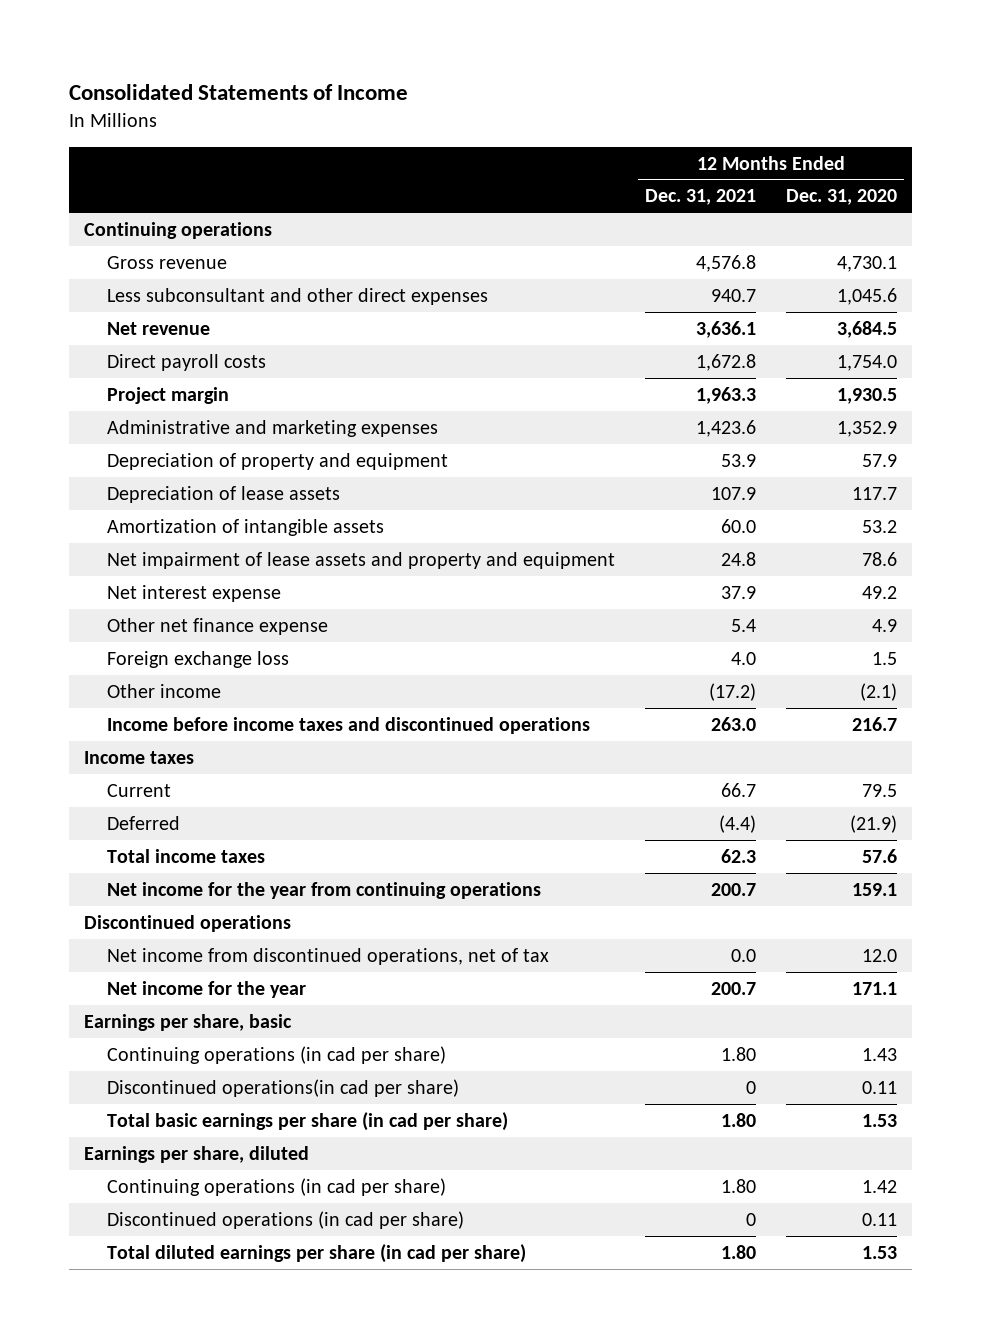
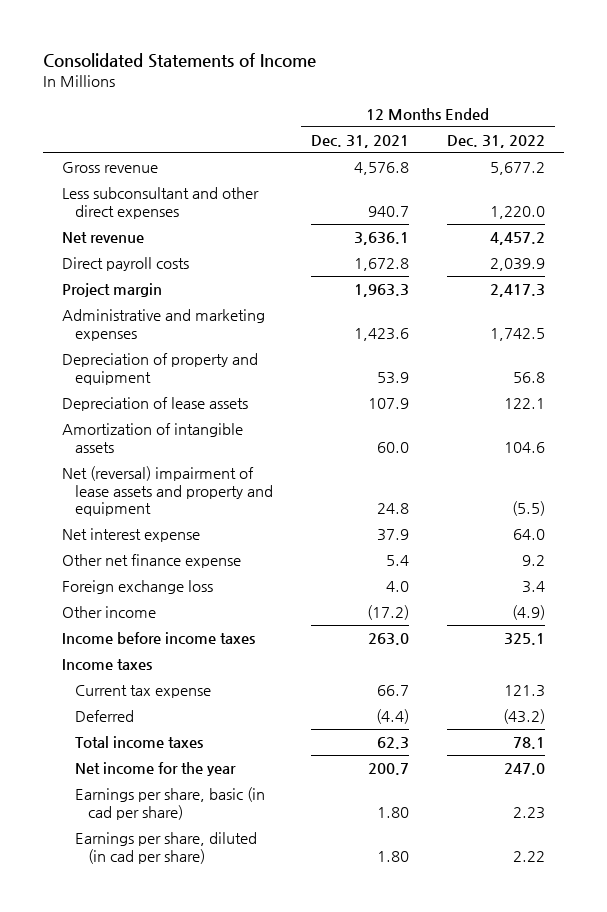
- | 12 Months Ended Dec. 31, 2021 | 12 Months Ended Dec. 31, 2020
+ | 12 Months Ended Dec. 31, 2021 | 12 Months Ended Dec. 31, 2022
- Continuing operations
- Net impairment of lease assets and property and equipment | 24.8 | 78.6
+ Net (reversal) impairment of lease assets and property and equipment | 24.8 | (5.5)
- Income before income taxes and discontinued operations | 263.0 | 216.7
+ Income before income taxes | 263.0 | 325.1
- Current | 66.7 | 79.5
+ Current tax expense | 66.7 | 121.3
- Net income for the year from continuing operations | 200.7 | 159.1
- Discontinued operations
- Net income from discontinued operations, net of tax | 0.0 | 12.0
- Earnings per share, basic
- Continuing operations (in cad per share) | 1.80 | 1.43
- Discontinued operations(in cad per share) | 0 | 0.11
- Total basic earnings per share (in cad per share) | 1.80 | 1.53
- Earnings per share, diluted
- Continuing operations (in cad per share) | 1.80 | 1.42
- Discontinued operations (in cad per share) | 0 | 0.11
- Total diluted earnings per share (in cad per share) | 1.80 | 1.53
+ Earnings per share, basic (in cad per share) | 1.80 | 2.23
+ Earnings per share, diluted (in cad per share) | 1.80 | 2.22

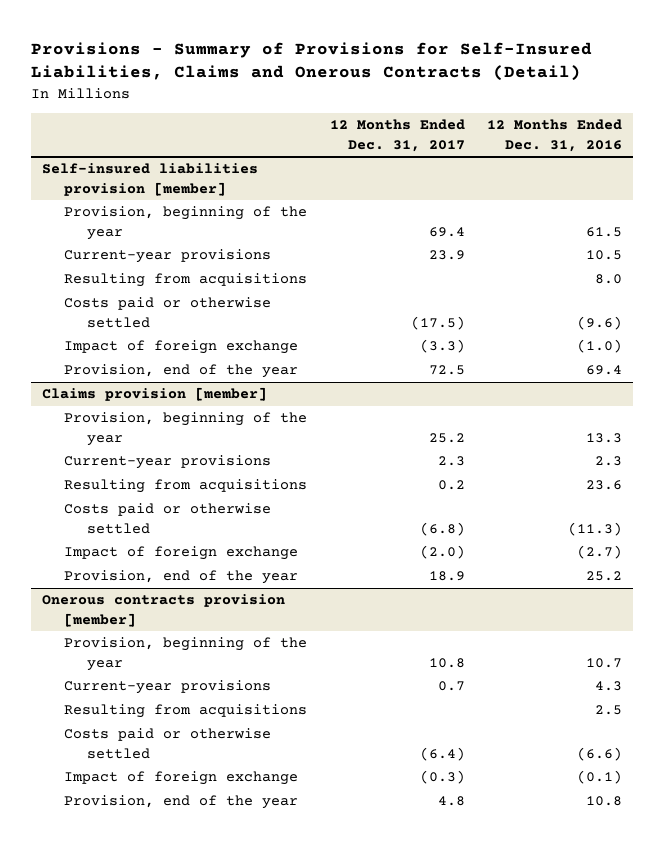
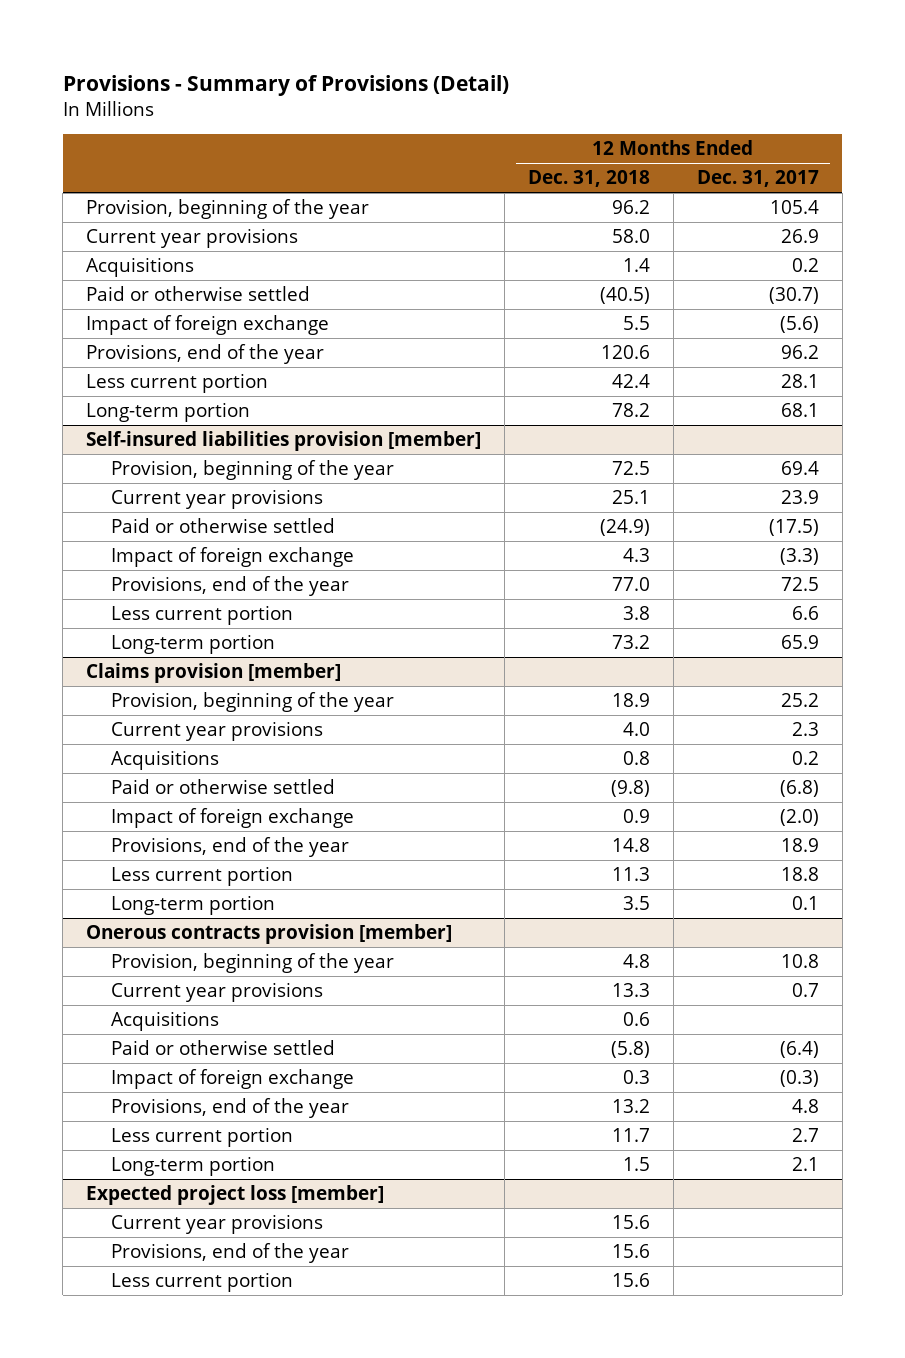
- Provisions - Summary of Provisions for Self-Insured Liabilities, Claims and Onerous Contracts (Detail)
+ Provisions - Summary of Provisions (Detail)
- | 12 Months Ended Dec. 31, 2017 | 12 Months Ended Dec. 31, 2016
+ | 12 Months Ended Dec. 31, 2018 | 12 Months Ended Dec. 31, 2017
+ Provision, beginning of the year | 96.2 | 105.4
+ Current year provisions | 58.0 | 26.9
+ Acquisitions | 1.4 | 0.2
+ Paid or otherwise settled | (40.5) | (30.7)
+ Impact of foreign exchange | 5.5 | (5.6)
+ Provisions, end of the year | 120.6 | 96.2
+ Less current portion | 42.4 | 28.1
+ Long-term portion | 78.2 | 68.1
@ Self-insured liabilities provision [member]
- Current-year provisions | 23.9 | 10.5
- Resulting from acquisitions | | 8.0
- Costs paid or otherwise settled | (17.5) | (9.6)
+ Current year provisions | 25.1 | 23.9
+ Paid or otherwise settled | (24.9) | (17.5)
- Provision, end of the year | 72.5 | 69.4
+ Provisions, end of the year | 77.0 | 72.5
+ Less current portion | 3.8 | 6.6
+ Long-term portion | 73.2 | 65.9
@ Claims provision [member]
- Current-year provisions | 2.3 | 2.3
- Resulting from acquisitions | 0.2 | 23.6
- Costs paid or otherwise settled | (6.8) | (11.3)
+ Current year provisions | 4.0 | 2.3
+ Acquisitions | 0.8 | 0.2
+ Paid or otherwise settled | (9.8) | (6.8)
- Provision, end of the year | 18.9 | 25.2
+ Provisions, end of the year | 14.8 | 18.9
+ Less current portion | 11.3 | 18.8
+ Long-term portion | 3.5 | 0.1
@ Onerous contracts provision [member]
- Current-year provisions | 0.7 | 4.3
- Resulting from acquisitions | | 2.5
- Costs paid or otherwise settled | (6.4) | (6.6)
+ Current year provisions | 13.3 | 0.7
+ Acquisitions | 0.6 |
+ Paid or otherwise settled | (5.8) | (6.4)
- Provision, end of the year | 4.8 | 10.8
+ Provisions, end of the year | 13.2 | 4.8
+ Less current portion | 11.7 | 2.7
+ Long-term portion | 1.5 | 2.1
+ Expected project loss [member]
+ Current year provisions | 15.6 |
+ Provisions, end of the year | 15.6 |
+ Less current portion | 15.6 |

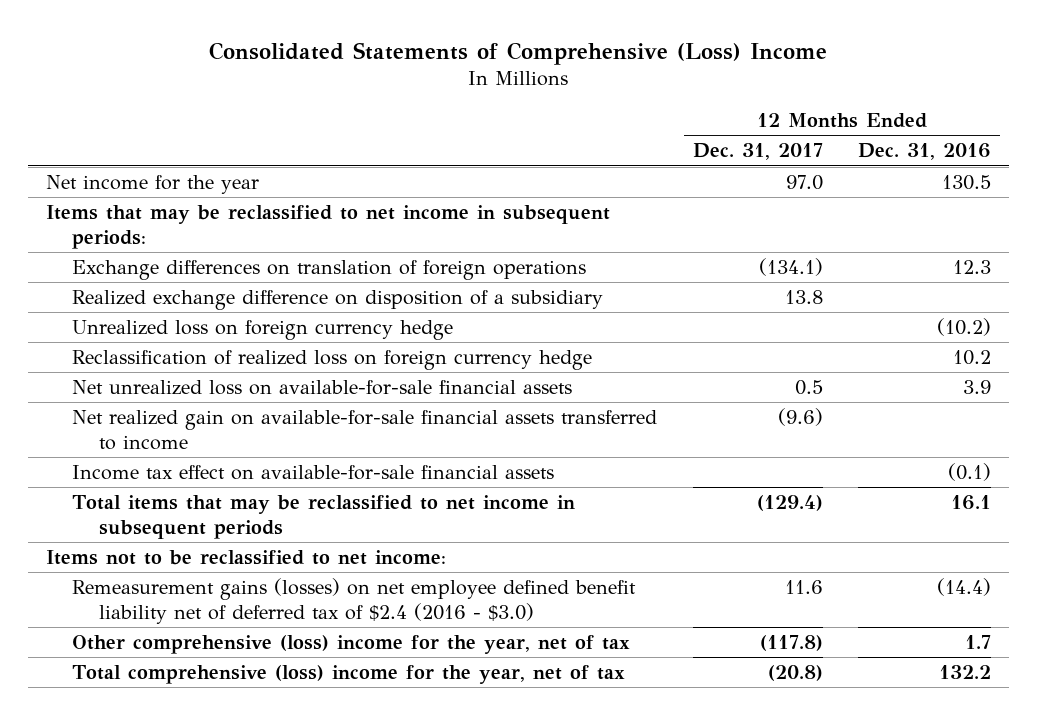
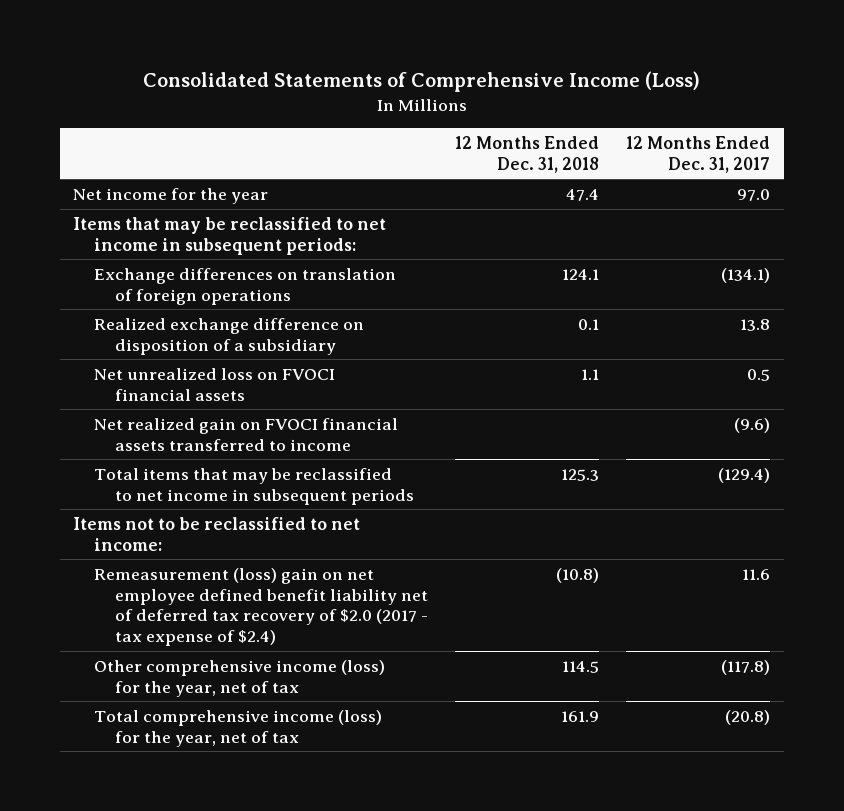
- Consolidated Statements of Comprehensive (Loss) Income
+ Consolidated Statements of Comprehensive Income (Loss)
- | 12 Months Ended Dec. 31, 2017 | 12 Months Ended Dec. 31, 2016
+ | 12 Months Ended Dec. 31, 2018 | 12 Months Ended Dec. 31, 2017
- Unrealized loss on foreign currency hedge | | (10.2)
- Reclassification of realized loss on foreign currency hedge | | 10.2
- Net unrealized loss on available-for-sale financial assets | 0.5 | 3.9
- Net realized gain on available-for-sale financial assets transferred to income | (9.6) |
- Income tax effect on available-for-sale financial assets | | (0.1)
+ Net unrealized loss on FVOCI financial assets | 1.1 | 0.5
+ Net realized gain on FVOCI financial assets transferred to income | | (9.6)
- Remeasurement gains (losses) on net employee defined benefit liability net of deferred tax of $2.4 (2016 - $3.0) | 11.6 | (14.4)
- Other comprehensive (loss) income for the year, net of tax | (117.8) | 1.7
- Total comprehensive (loss) income for the year, net of tax | (20.8) | 132.2
+ Remeasurement (loss) gain on net employee defined benefit liability net of deferred tax recovery of $2.0 (2017 - tax expense of $2.4) | (10.8) | 11.6
+ Other comprehensive income (loss) for the year, net of tax | 114.5 | (117.8)
+ Total comprehensive income (loss) for the year, net of tax | 161.9 | (20.8)

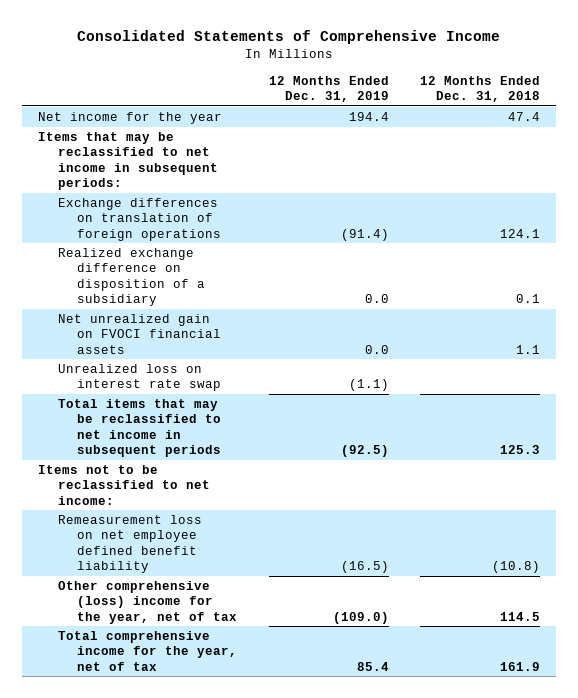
- Consolidated Statements of Comprehensive Income (Loss)
+ Consolidated Statements of Comprehensive Income
- | 12 Months Ended Dec. 31, 2018 | 12 Months Ended Dec. 31, 2017
+ | 12 Months Ended Dec. 31, 2019 | 12 Months Ended Dec. 31, 2018
- Net unrealized loss on FVOCI financial assets | 1.1 | 0.5
- Net realized gain on FVOCI financial assets transferred to income | | (9.6)
+ Net unrealized gain on FVOCI financial assets | 0.0 | 1.1
+ Unrealized loss on interest rate swap | (1.1) |
- Remeasurement (loss) gain on net employee defined benefit liability net of deferred tax recovery of $2.0 (2017 - tax expense of $2.4) | (10.8) | 11.6
- Other comprehensive income (loss) for the year, net of tax | 114.5 | (117.8)
- Total comprehensive income (loss) for the year, net of tax | 161.9 | (20.8)
+ Remeasurement loss on net employee defined benefit liability | (16.5) | (10.8)
+ Other comprehensive (loss) income for the year, net of tax | (109.0) | 114.5
+ Total comprehensive income for the year, net of tax | 85.4 | 161.9

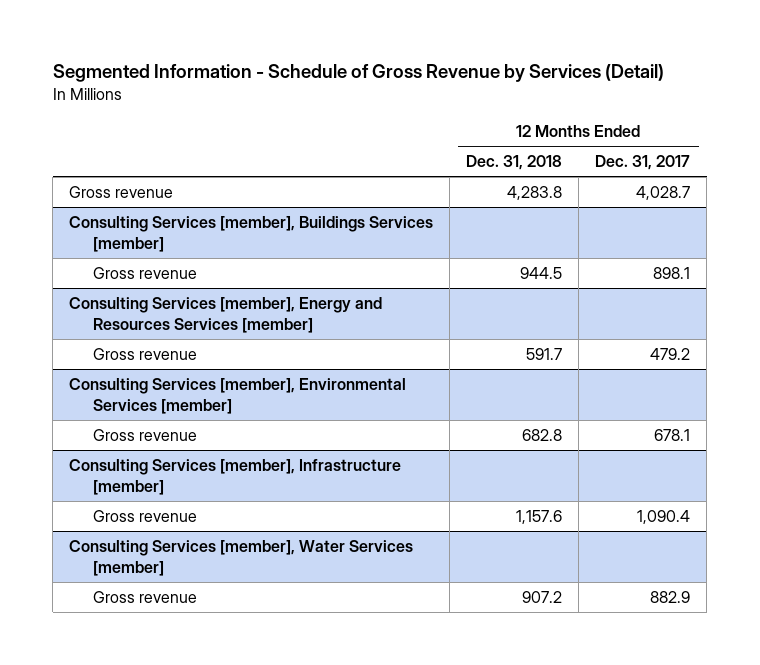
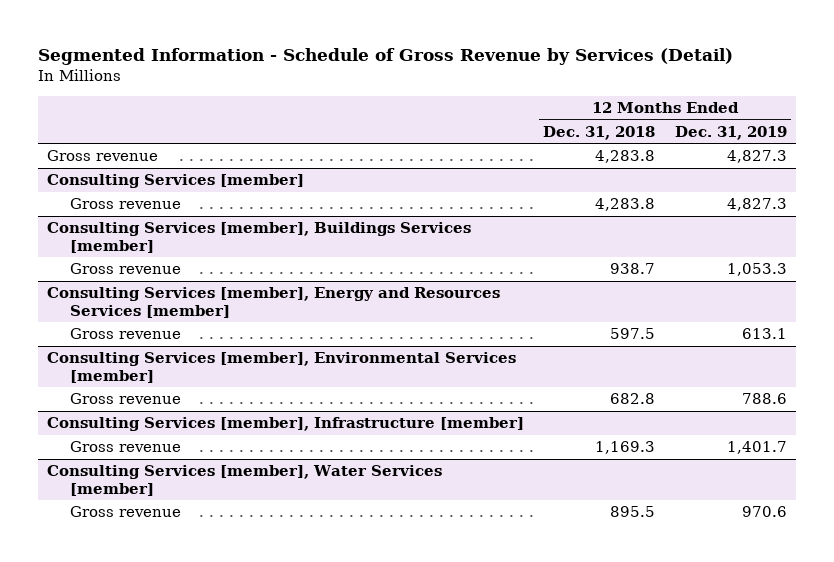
- | 12 Months Ended Dec. 31, 2018 | 12 Months Ended Dec. 31, 2017
+ | 12 Months Ended Dec. 31, 2018 | 12 Months Ended Dec. 31, 2019
+ Consulting Services [member]
+ Gross revenue | 4,283.8 | 4,827.3
@ Consulting Services [member], Buildings Services [member]
- Gross revenue | 944.5 | 898.1
+ Gross revenue | 938.7 | 1,053.3
@ Consulting Services [member], Energy and Resources Services [member]
- Gross revenue | 591.7 | 479.2
+ Gross revenue | 597.5 | 613.1
@ Consulting Services [member], Infrastructure [member]
- Gross revenue | 1,157.6 | 1,090.4
+ Gross revenue | 1,169.3 | 1,401.7
@ Consulting Services [member], Water Services [member]
- Gross revenue | 907.2 | 882.9
+ Gross revenue | 895.5 | 970.6

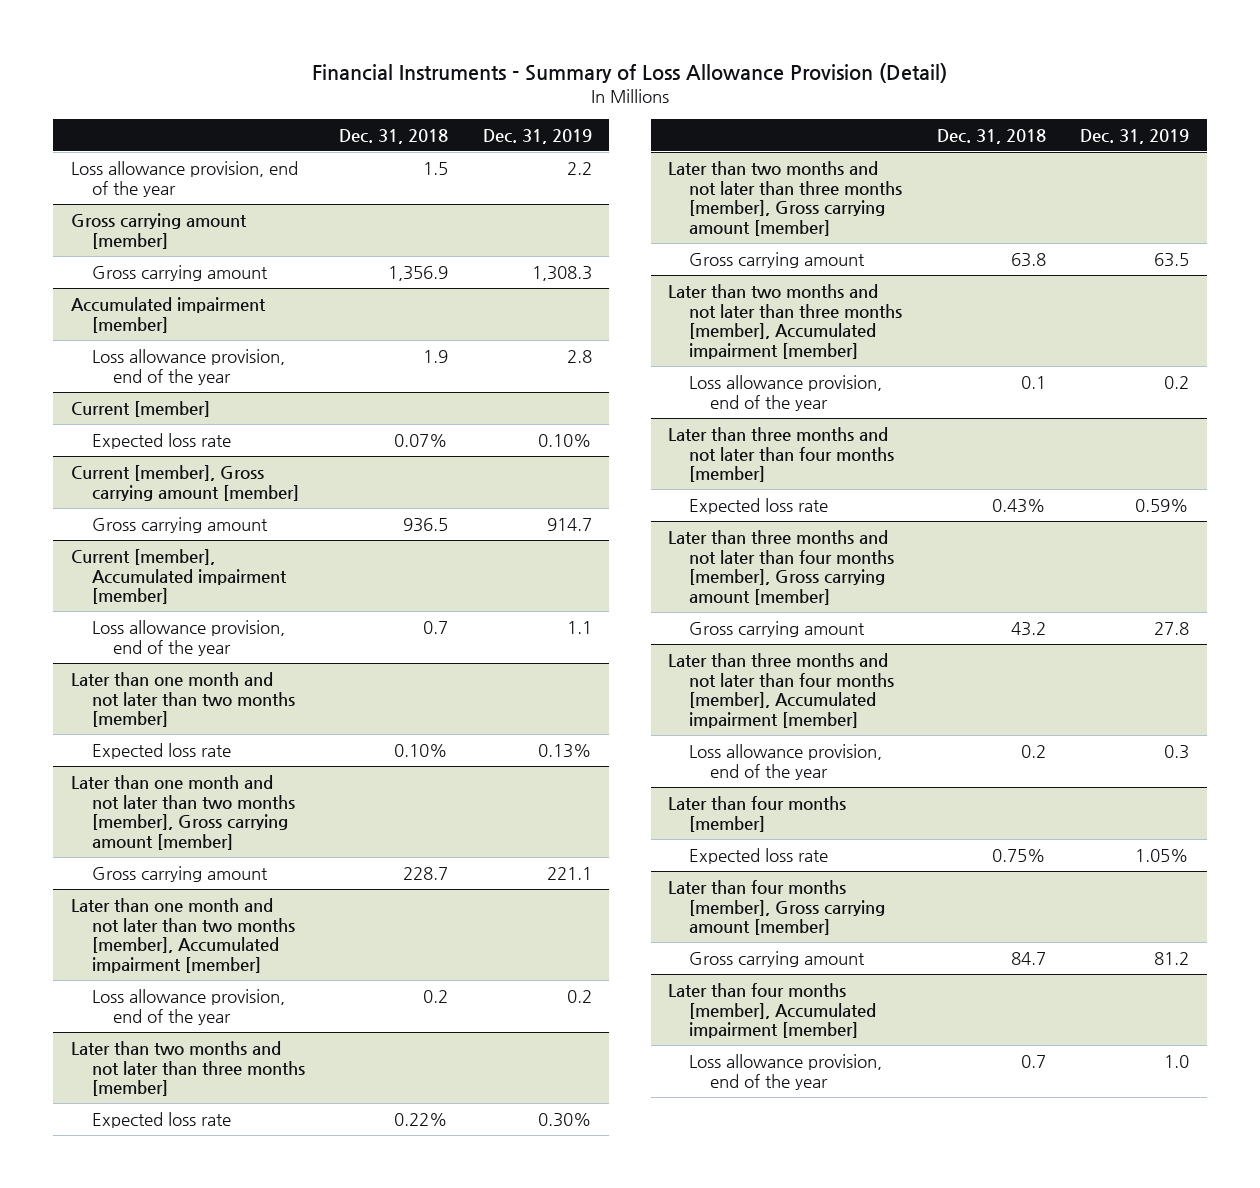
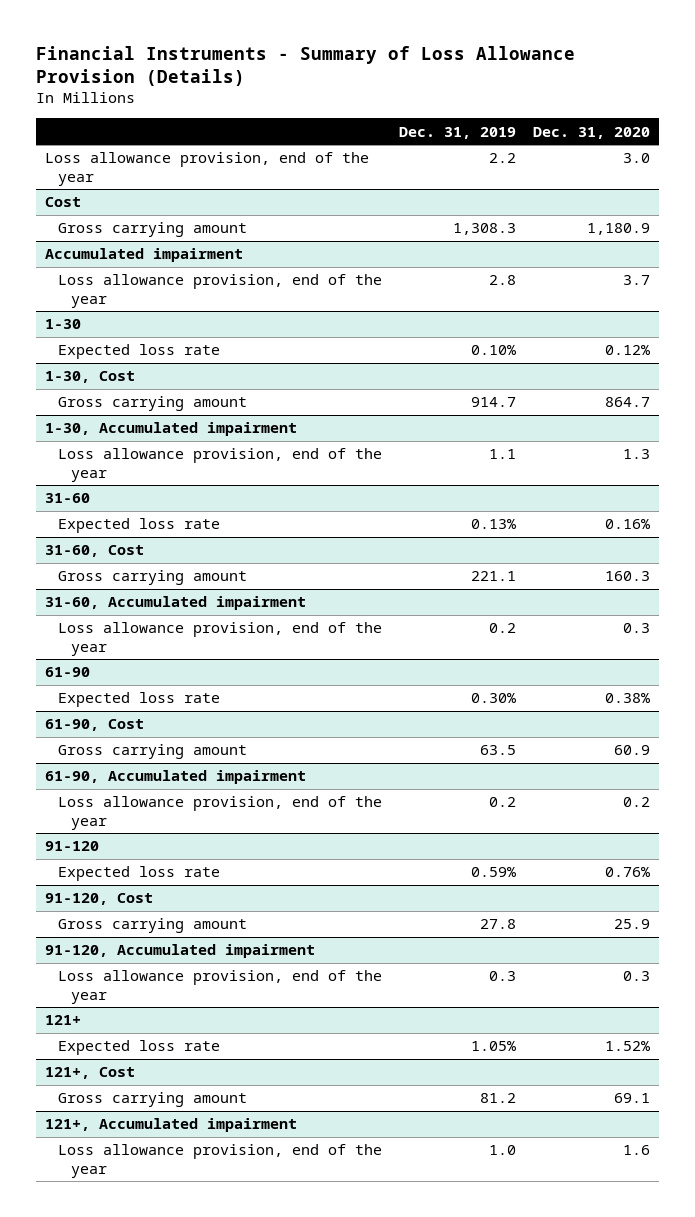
- Financial Instruments - Summary of Loss Allowance Provision (Detail)
+ Financial Instruments - Summary of Loss Allowance Provision (Details)
- | Dec. 31, 2018 | Dec. 31, 2019
+ | Dec. 31, 2019 | Dec. 31, 2020
- Gross carrying amount [member]
+ Cost
- Accumulated impairment [member]
+ Accumulated impairment
- Current [member]
+ 1-30
- Current [member], Gross carrying amount [member]
+ 1-30, Cost
- Current [member], Accumulated impairment [member]
+ 1-30, Accumulated impairment
- Later than one month and not later than two months [member]
+ 31-60
- Later than one month and not later than two months [member], Gross carrying amount [member]
+ 31-60, Cost
- Later than one month and not later than two months [member], Accumulated impairment [member]
+ 31-60, Accumulated impairment
- Later than two months and not later than three months [member]
+ 61-90
- Later than two months and not later than three months [member], Gross carrying amount [member]
+ 61-90, Cost
- Later than two months and not later than three months [member], Accumulated impairment [member]
+ 61-90, Accumulated impairment
- Later than three months and not later than four months [member]
+ 91-120
- Later than three months and not later than four months [member], Gross carrying amount [member]
+ 91-120, Cost
- Later than three months and not later than four months [member], Accumulated impairment [member]
+ 91-120, Accumulated impairment
- Later than four months [member]
+ 121+
- Later than four months [member], Gross carrying amount [member]
+ 121+, Cost
- Later than four months [member], Accumulated impairment [member]
+ 121+, Accumulated impairment

